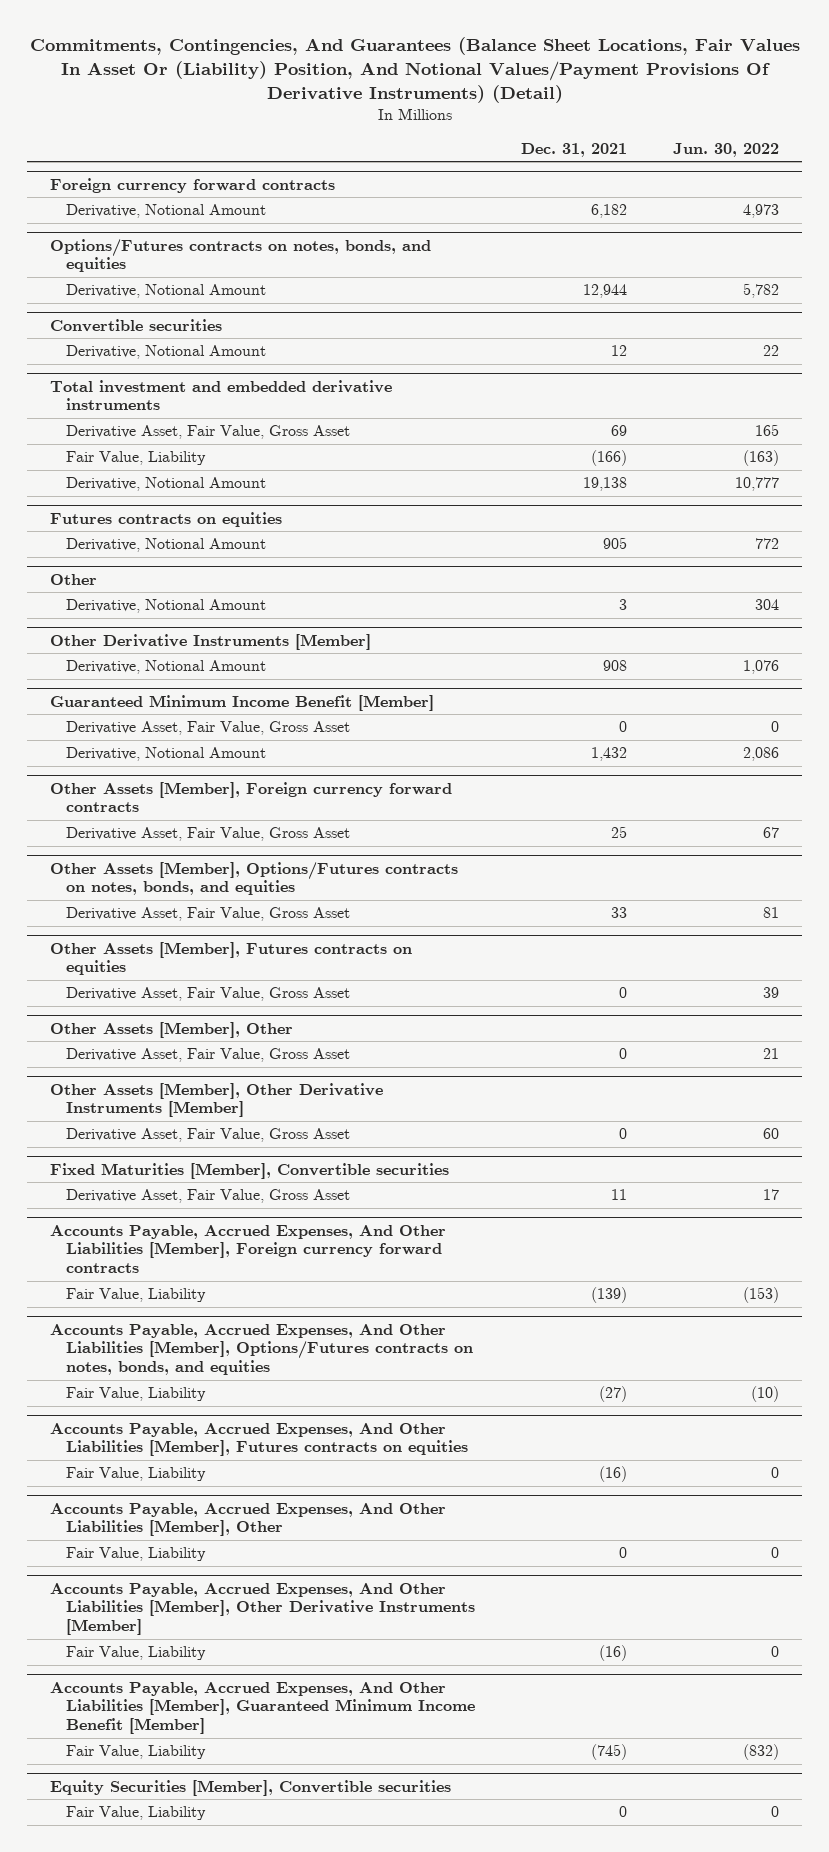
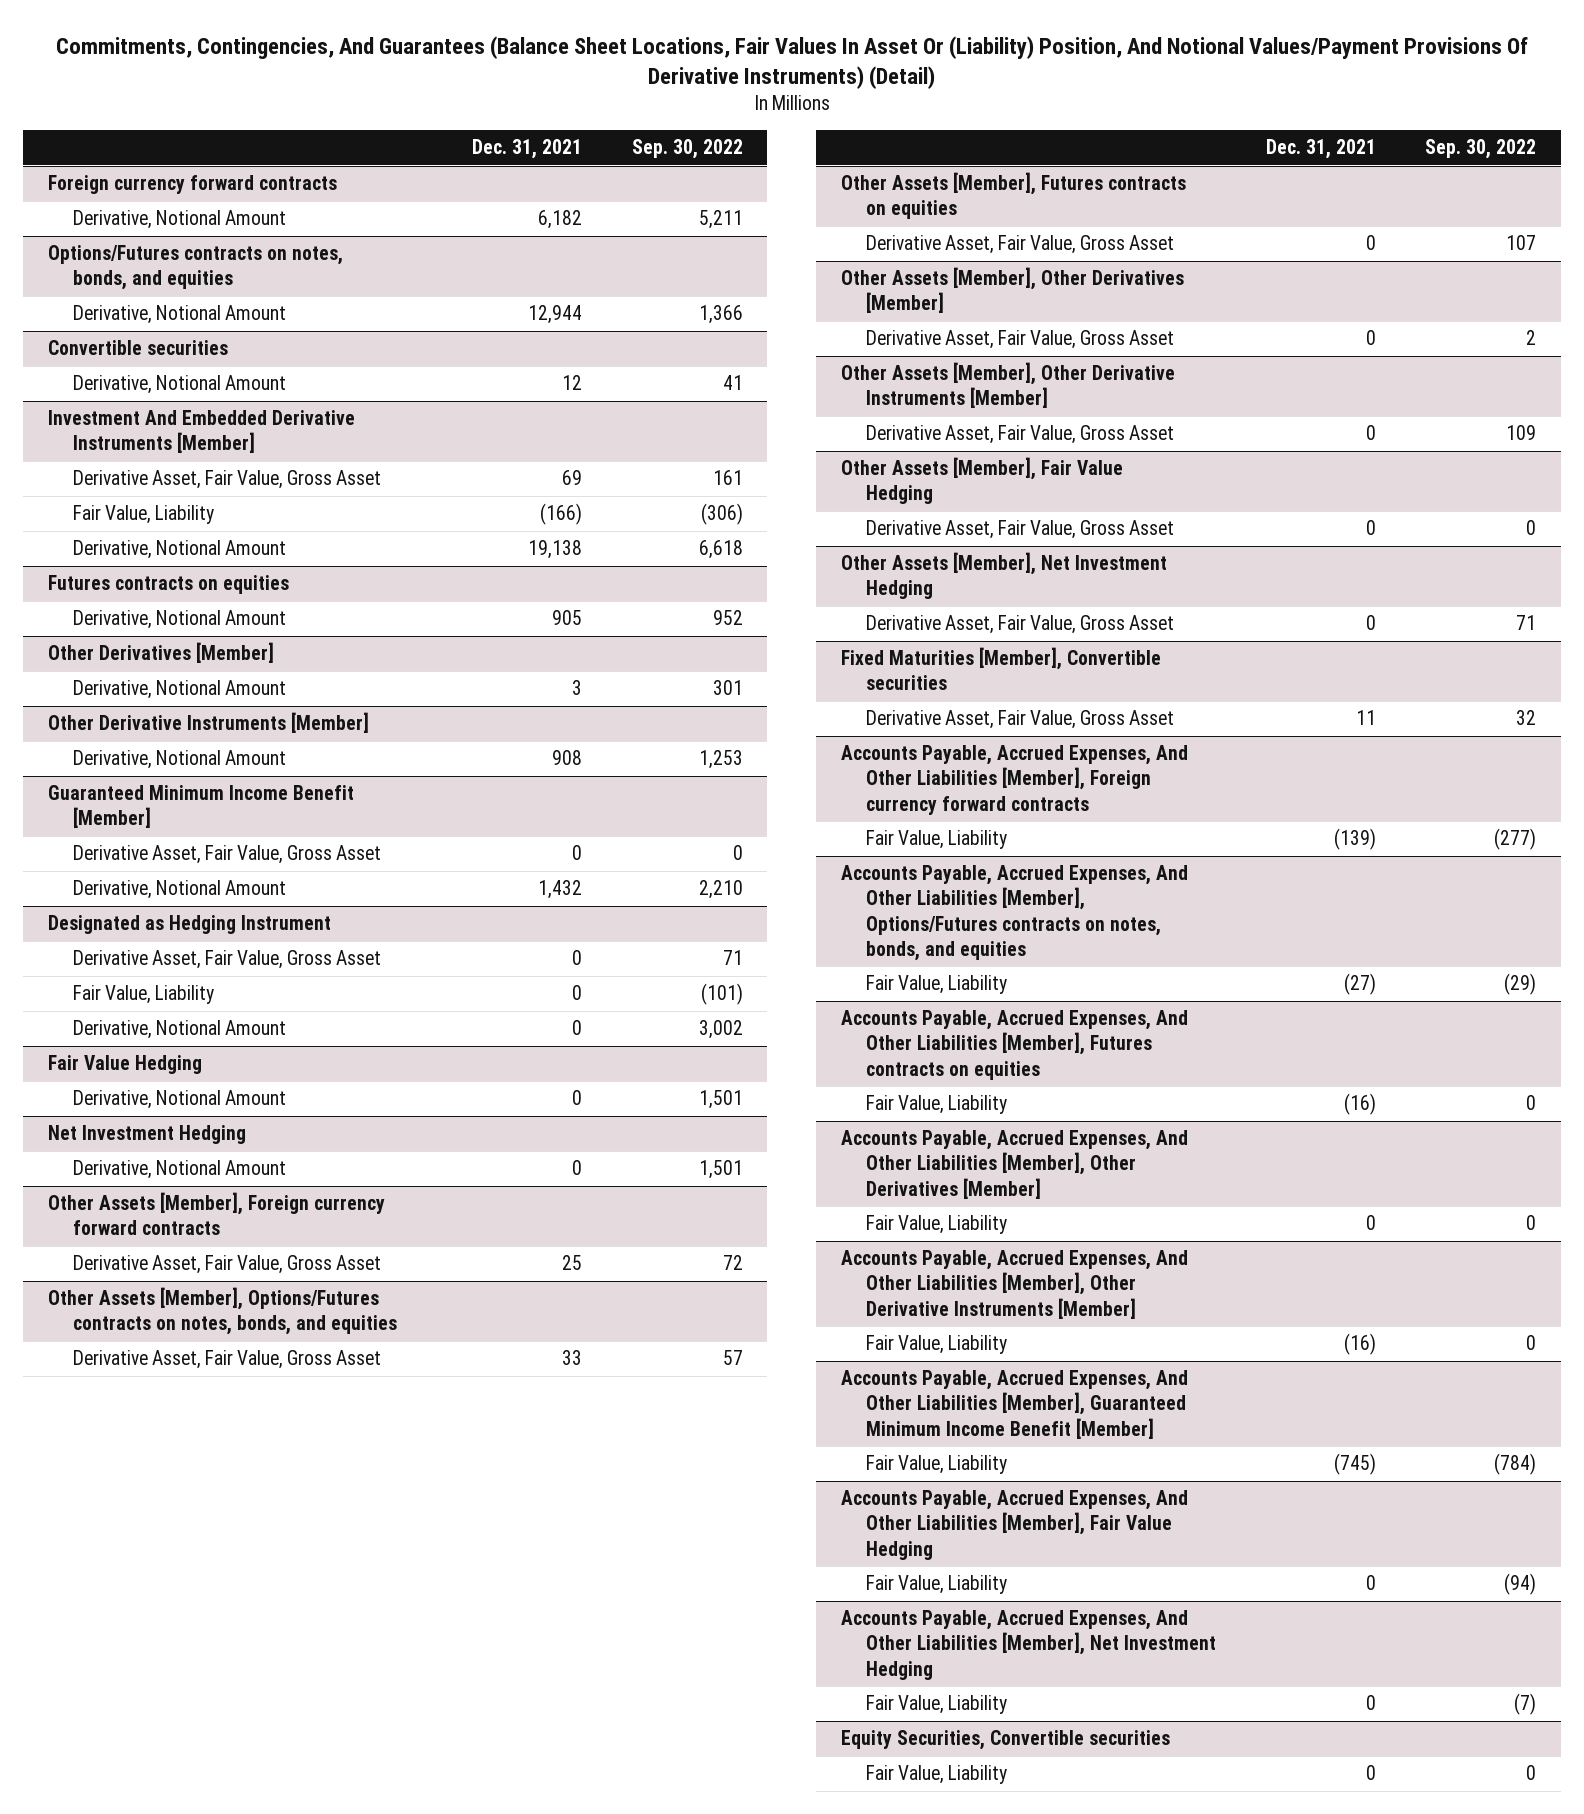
- | Dec. 31, 2021 | Jun. 30, 2022
+ | Dec. 31, 2021 | Sep. 30, 2022
- Total investment and embedded derivative instruments
+ Investment And Embedded Derivative Instruments [Member]
- Other
+ Other Derivatives [Member]
+ Designated as Hedging Instrument
+ Derivative Asset, Fair Value, Gross Asset | 0 | 71
+ Fair Value, Liability | 0 | (101)
+ Derivative, Notional Amount | 0 | 3,002
+ Fair Value Hedging
+ Derivative, Notional Amount | 0 | 1,501
+ Net Investment Hedging
+ Derivative, Notional Amount | 0 | 1,501
- Other Assets [Member], Other
+ Other Assets [Member], Other Derivatives [Member]
+ Other Assets [Member], Fair Value Hedging
+ Derivative Asset, Fair Value, Gross Asset | 0 | 0
+ Other Assets [Member], Net Investment Hedging
+ Derivative Asset, Fair Value, Gross Asset | 0 | 71
- Accounts Payable, Accrued Expenses, And Other Liabilities [Member], Other
+ Accounts Payable, Accrued Expenses, And Other Liabilities [Member], Other Derivatives [Member]
- Equity Securities [Member], Convertible securities
+ Accounts Payable, Accrued Expenses, And Other Liabilities [Member], Fair Value Hedging
+ Accounts Payable, Accrued Expenses, And Other Liabilities [Member], Net Investment Hedging
+ Fair Value, Liability | 0 | (7)
+ Equity Securities, Convertible securities
+ Fair Value, Liability | 0 | 0

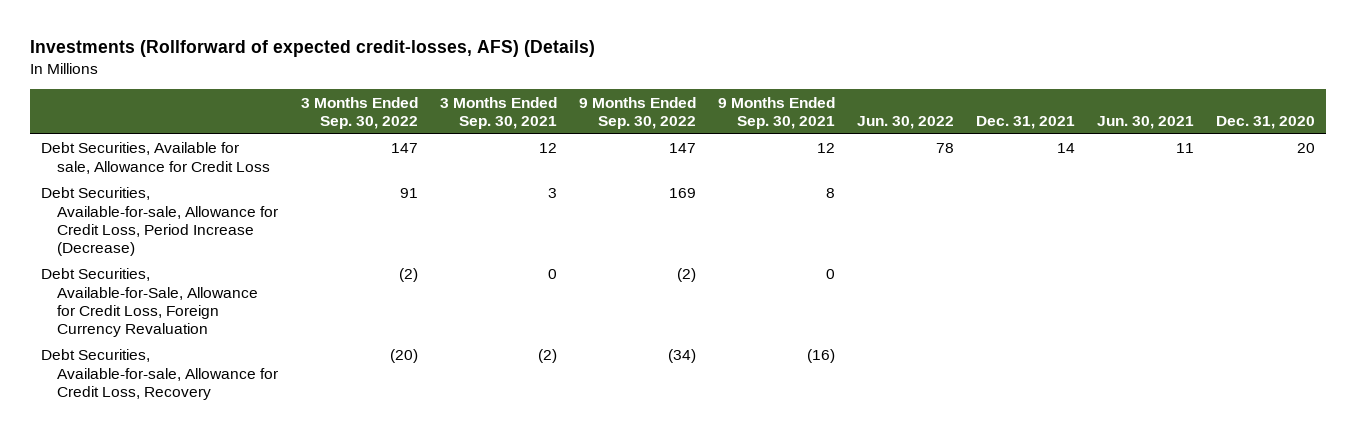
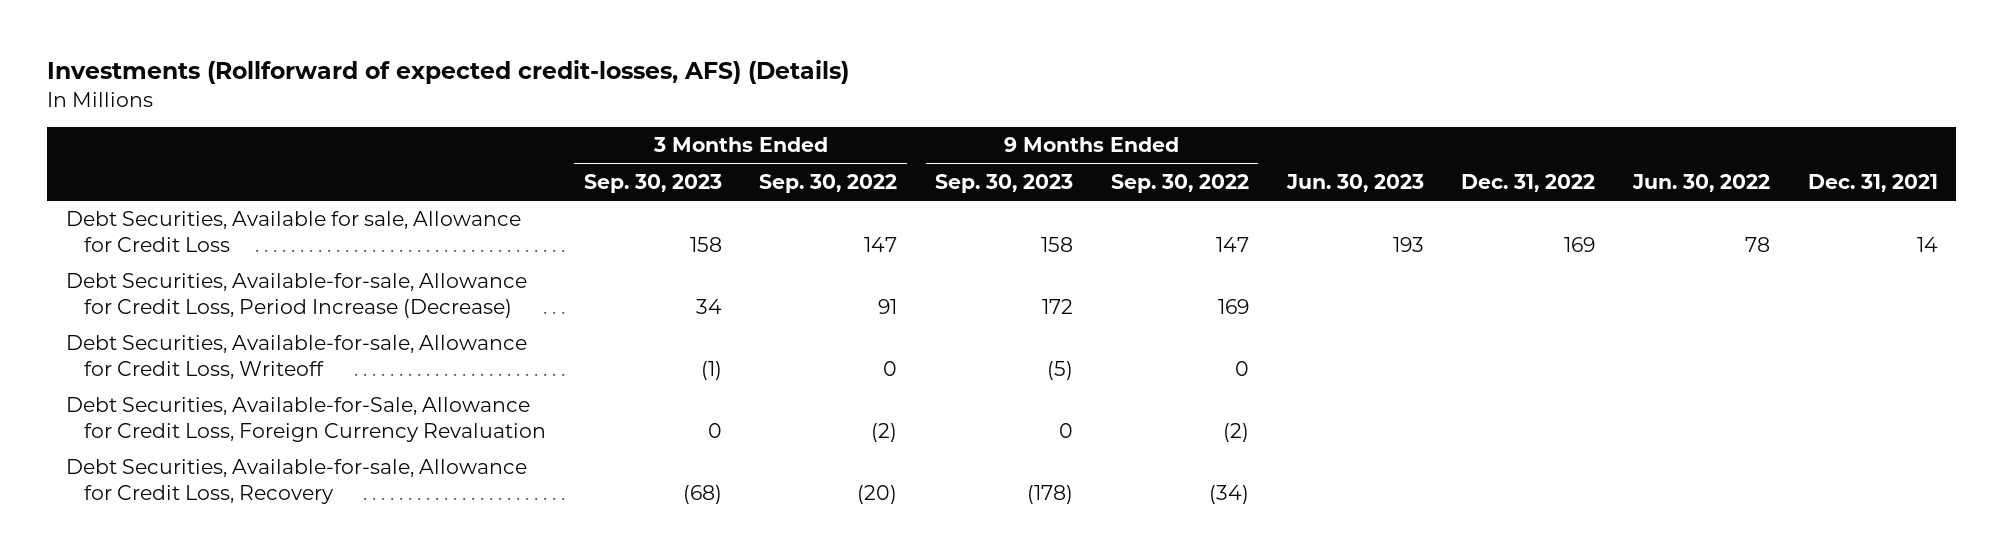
- | 3 Months Ended Sep. 30, 2022 | 3 Months Ended Sep. 30, 2021 | 9 Months Ended Sep. 30, 2022 | 9 Months Ended Sep. 30, 2021 | Jun. 30, 2022 | Dec. 31, 2021 | Jun. 30, 2021 | Dec. 31, 2020
+ | 3 Months Ended Sep. 30, 2023 | 3 Months Ended Sep. 30, 2022 | 9 Months Ended Sep. 30, 2023 | 9 Months Ended Sep. 30, 2022 | Jun. 30, 2023 | Dec. 31, 2022 | Jun. 30, 2022 | Dec. 31, 2021
+ Debt Securities, Available-for-sale, Allowance for Credit Loss, Writeoff | (1) | 0 | (5) | 0 | | | |

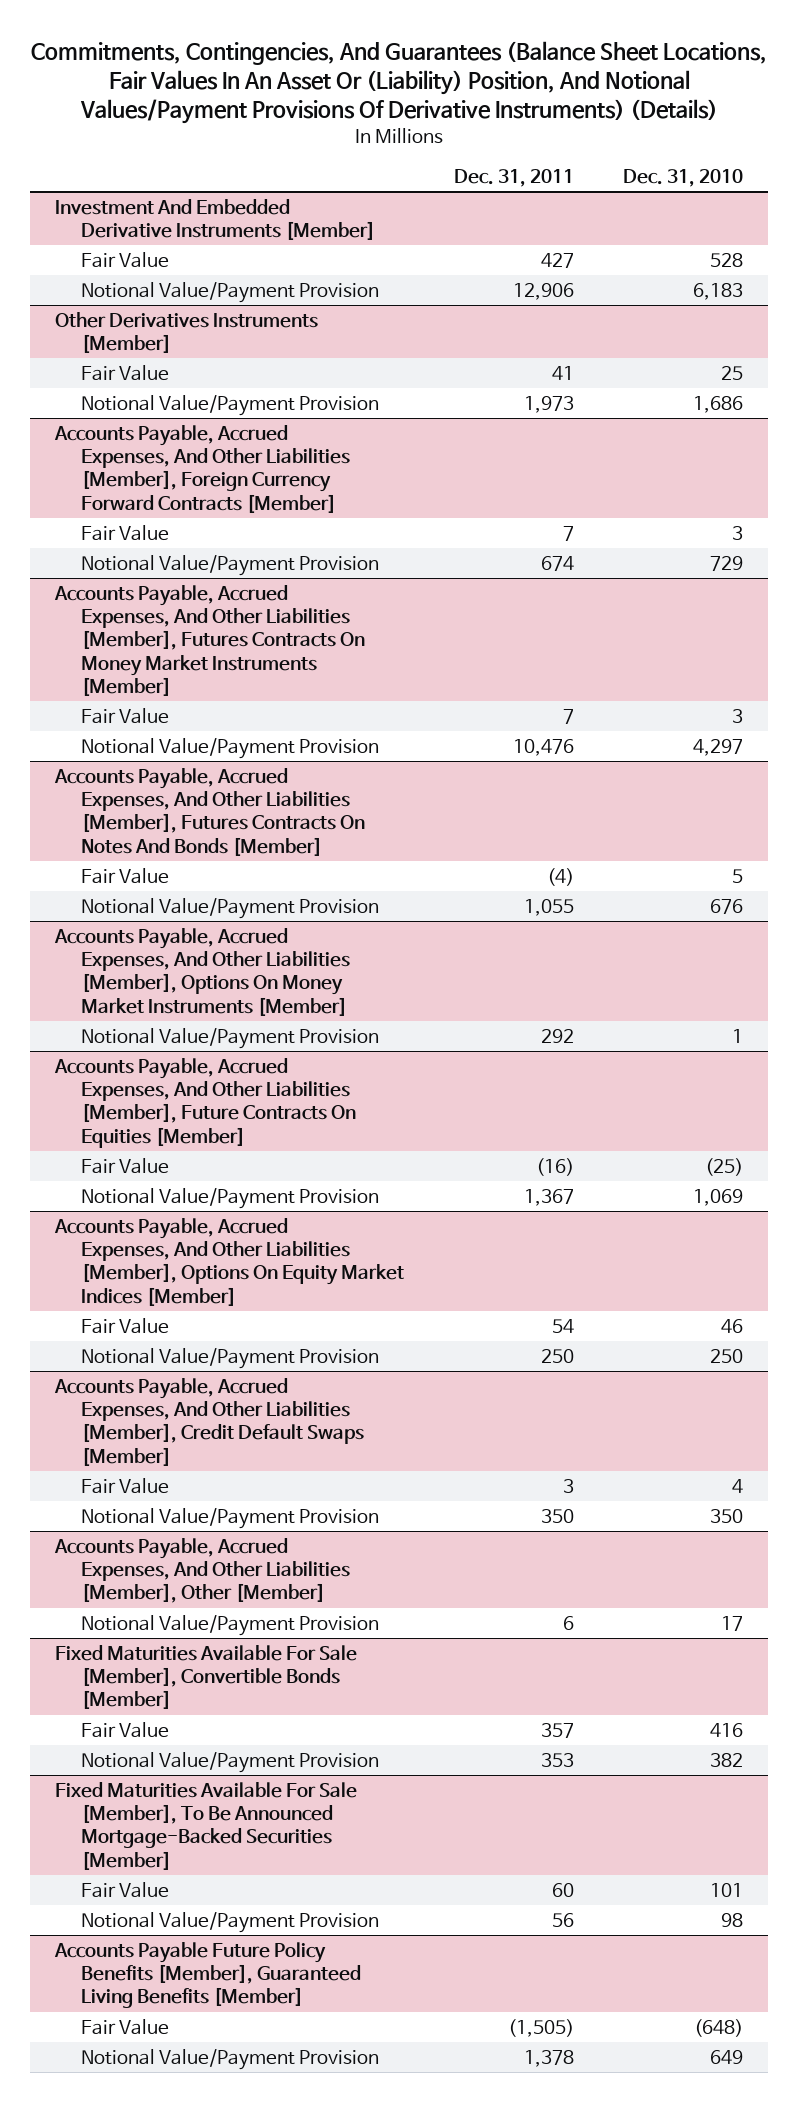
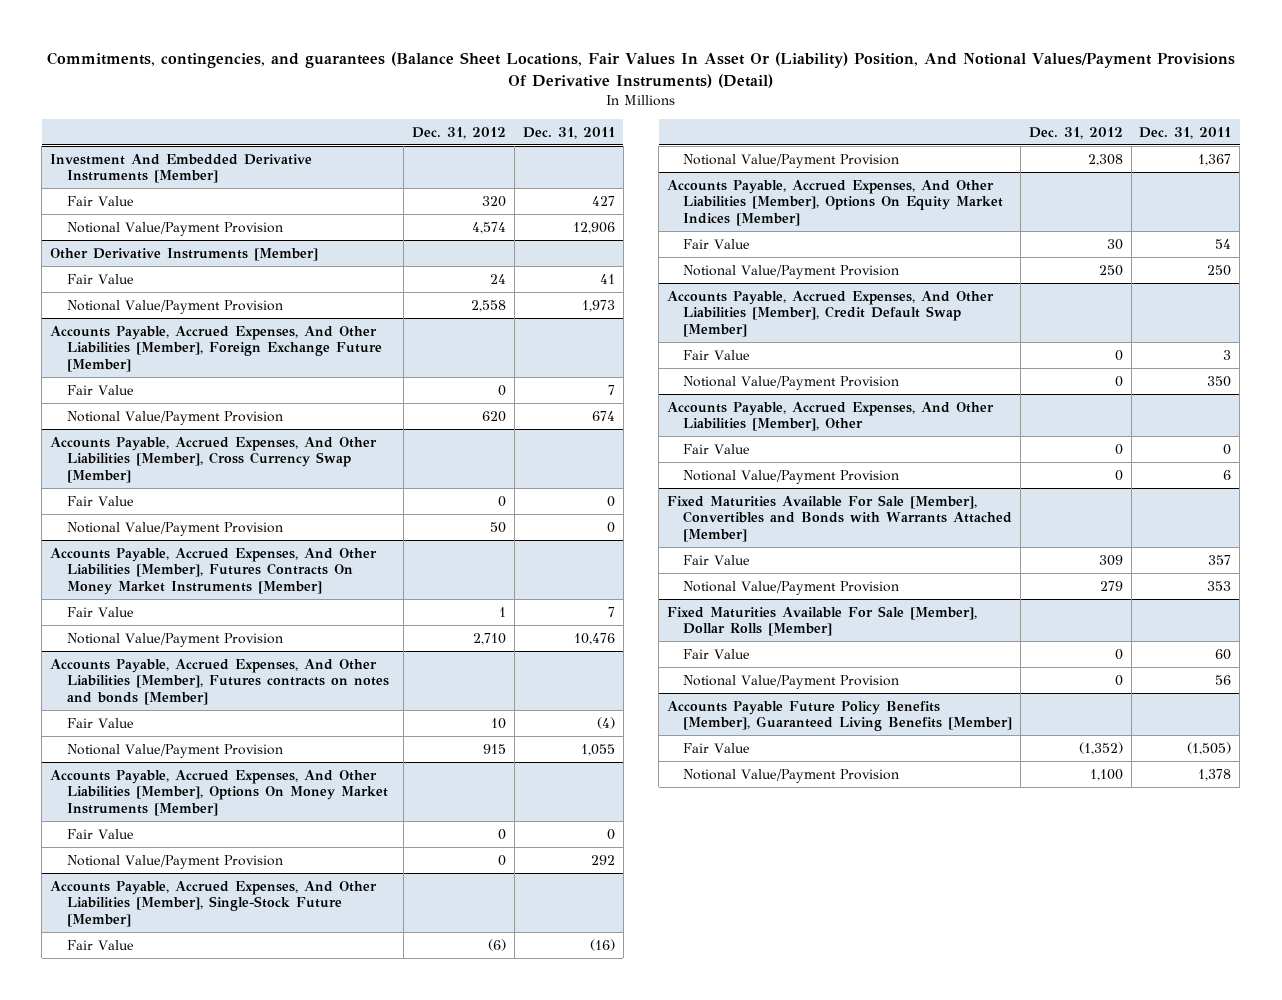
- Commitments, Contingencies, And Guarantees (Balance Sheet Locations, Fair Values In An Asset Or (Liability) Position, And Notional Values/Payment Provisions Of Derivative Instruments) (Details)
+ Commitments, contingencies, and guarantees (Balance Sheet Locations, Fair Values In Asset Or (Liability) Position, And Notional Values/Payment Provisions Of Derivative Instruments) (Detail)
- | Dec. 31, 2011 | Dec. 31, 2010
+ | Dec. 31, 2012 | Dec. 31, 2011
- Other Derivatives Instruments [Member]
+ Other Derivative Instruments [Member]
- Accounts Payable, Accrued Expenses, And Other Liabilities [Member], Foreign Currency Forward Contracts [Member]
+ Accounts Payable, Accrued Expenses, And Other Liabilities [Member], Foreign Exchange Future [Member]
+ Accounts Payable, Accrued Expenses, And Other Liabilities [Member], Cross Currency Swap [Member]
+ Fair Value | 0 | 0
+ Notional Value/Payment Provision | 50 | 0
- Accounts Payable, Accrued Expenses, And Other Liabilities [Member], Futures Contracts On Notes And Bonds [Member]
+ Accounts Payable, Accrued Expenses, And Other Liabilities [Member], Futures contracts on notes and bonds [Member]
@ Accounts Payable, Accrued Expenses, And Other Liabilities [Member], Options On Money Market Instruments [Member]
+ Fair Value | 0 | 0
- Accounts Payable, Accrued Expenses, And Other Liabilities [Member], Future Contracts On Equities [Member]
+ Accounts Payable, Accrued Expenses, And Other Liabilities [Member], Single-Stock Future [Member]
- Accounts Payable, Accrued Expenses, And Other Liabilities [Member], Credit Default Swaps [Member]
+ Accounts Payable, Accrued Expenses, And Other Liabilities [Member], Credit Default Swap [Member]
- Accounts Payable, Accrued Expenses, And Other Liabilities [Member], Other [Member]
+ Accounts Payable, Accrued Expenses, And Other Liabilities [Member], Other
+ Fair Value | 0 | 0
- Fixed Maturities Available For Sale [Member], Convertible Bonds [Member]
+ Fixed Maturities Available For Sale [Member], Convertibles and Bonds with Warrants Attached [Member]
- Fixed Maturities Available For Sale [Member], To Be Announced Mortgage-Backed Securities [Member]
+ Fixed Maturities Available For Sale [Member], Dollar Rolls [Member]

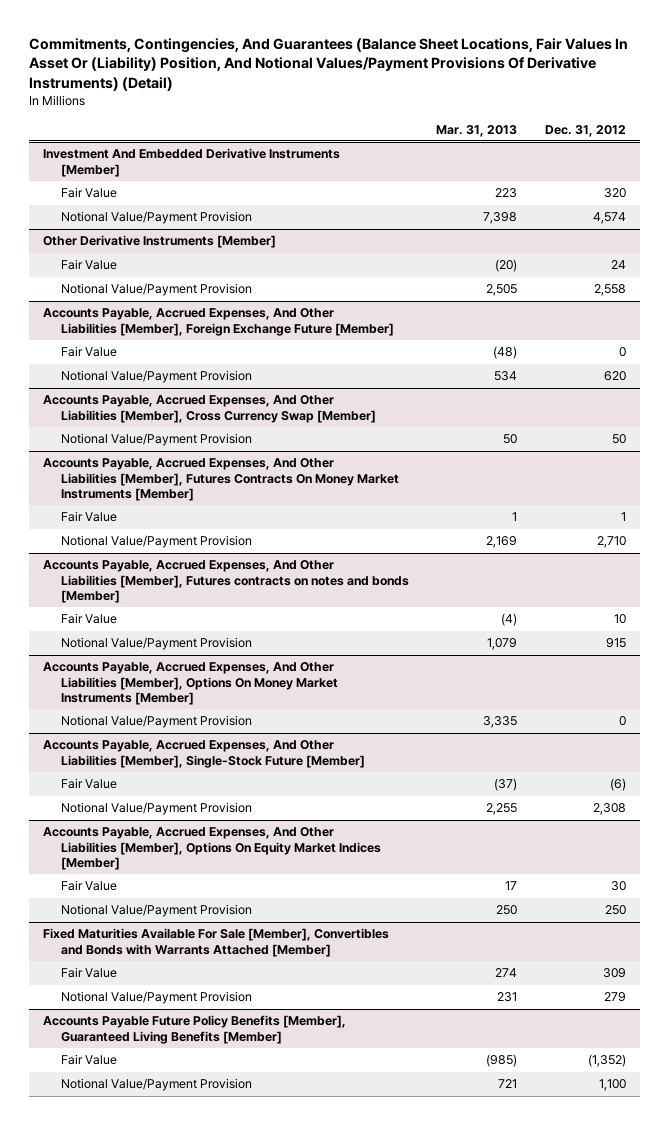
- Commitments, contingencies, and guarantees (Balance Sheet Locations, Fair Values In Asset Or (Liability) Position, And Notional Values/Payment Provisions Of Derivative Instruments) (Detail)
+ Commitments, Contingencies, And Guarantees (Balance Sheet Locations, Fair Values In Asset Or (Liability) Position, And Notional Values/Payment Provisions Of Derivative Instruments) (Detail)
- | Dec. 31, 2012 | Dec. 31, 2011
+ | Mar. 31, 2013 | Dec. 31, 2012
@ Accounts Payable, Accrued Expenses, And Other Liabilities [Member], Cross Currency Swap [Member]
- Fair Value | 0 | 0
@ Accounts Payable, Accrued Expenses, And Other Liabilities [Member], Options On Money Market Instruments [Member]
- Fair Value | 0 | 0
- Accounts Payable, Accrued Expenses, And Other Liabilities [Member], Credit Default Swap [Member]
- Fair Value | 0 | 3
- Notional Value/Payment Provision | 0 | 350
- Accounts Payable, Accrued Expenses, And Other Liabilities [Member], Other
- Fair Value | 0 | 0
- Notional Value/Payment Provision | 0 | 6
- Fixed Maturities Available For Sale [Member], Dollar Rolls [Member]
- Fair Value | 0 | 60
- Notional Value/Payment Provision | 0 | 56

